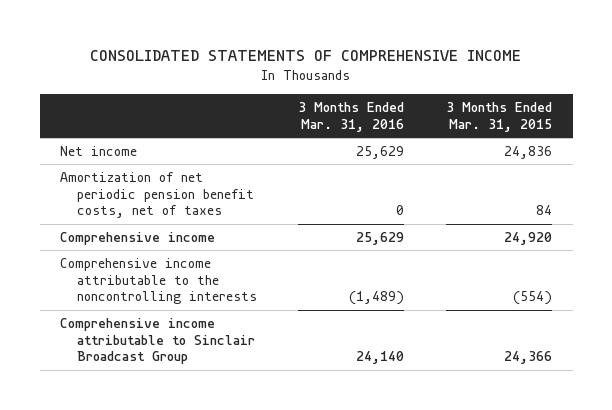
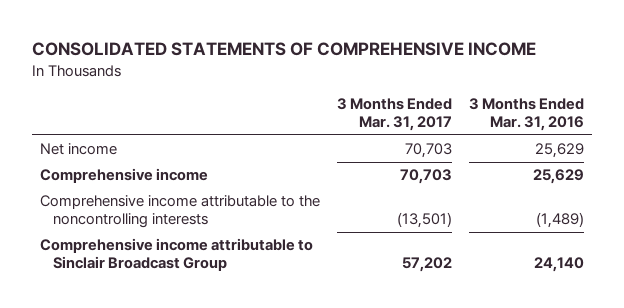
- | 3 Months Ended Mar. 31, 2016 | 3 Months Ended Mar. 31, 2015
+ | 3 Months Ended Mar. 31, 2017 | 3 Months Ended Mar. 31, 2016
- Amortization of net periodic pension benefit costs, net of taxes | 0 | 84

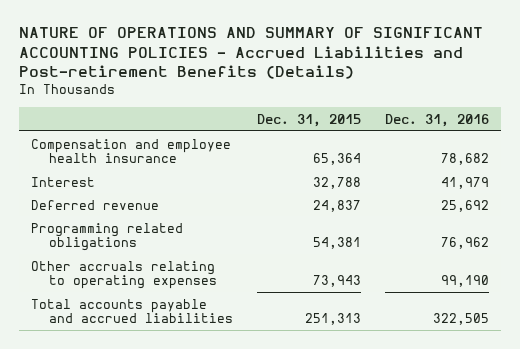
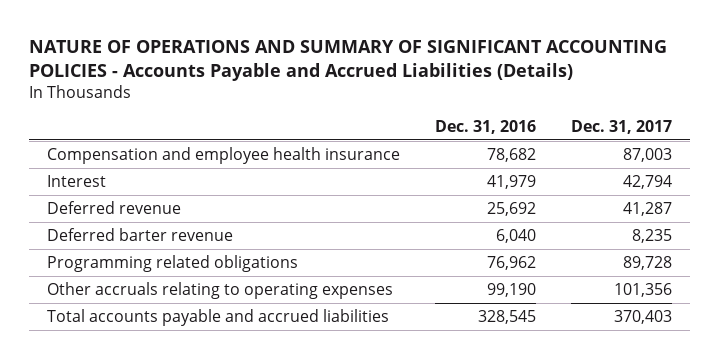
- NATURE OF OPERATIONS AND SUMMARY OF SIGNIFICANT ACCOUNTING POLICIES - Accrued Liabilities and Post-retirement Benefits (Details)
+ NATURE OF OPERATIONS AND SUMMARY OF SIGNIFICANT ACCOUNTING POLICIES - Accounts Payable and Accrued Liabilities (Details)
- | Dec. 31, 2015 | Dec. 31, 2016
+ | Dec. 31, 2016 | Dec. 31, 2017
+ Deferred barter revenue | 6,040 | 8,235
- Total accounts payable and accrued liabilities | 251,313 | 322,505
+ Total accounts payable and accrued liabilities | 328,545 | 370,403

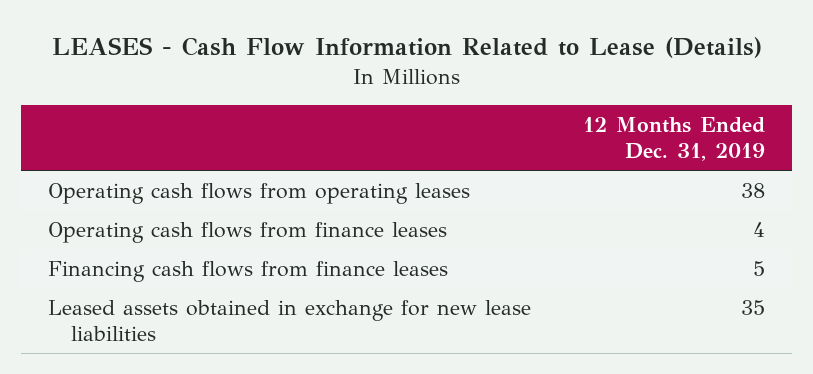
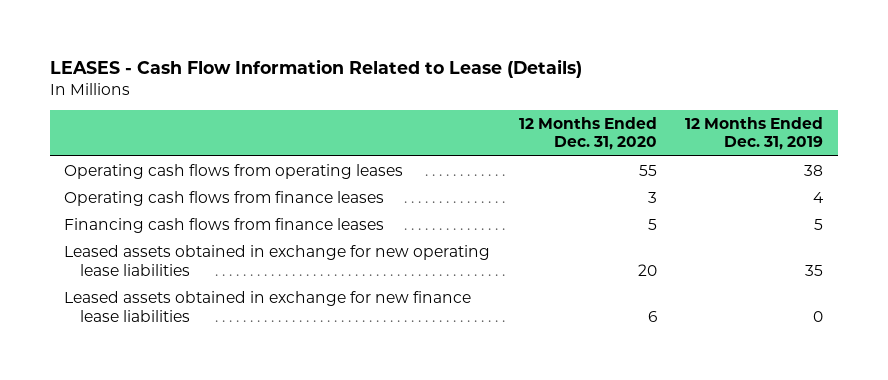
- | 12 Months Ended Dec. 31, 2019
+ | 12 Months Ended Dec. 31, 2020 | 12 Months Ended Dec. 31, 2019
- Leased assets obtained in exchange for new lease liabilities | 35
+ Leased assets obtained in exchange for new operating lease liabilities | 20 | 35
+ Leased assets obtained in exchange for new finance lease liabilities | 6 | 0

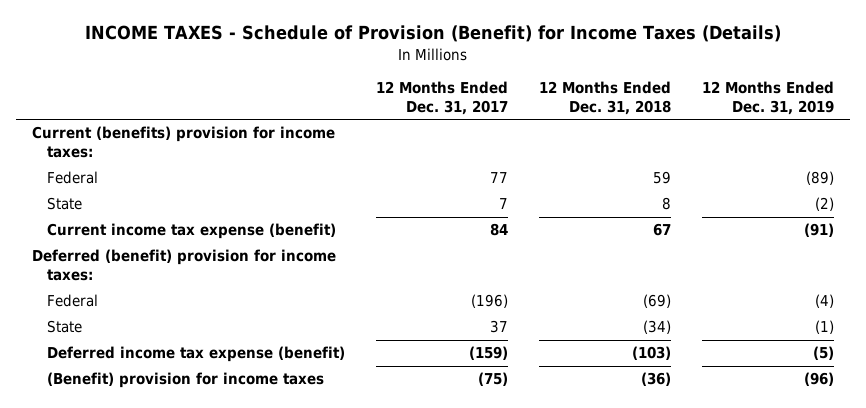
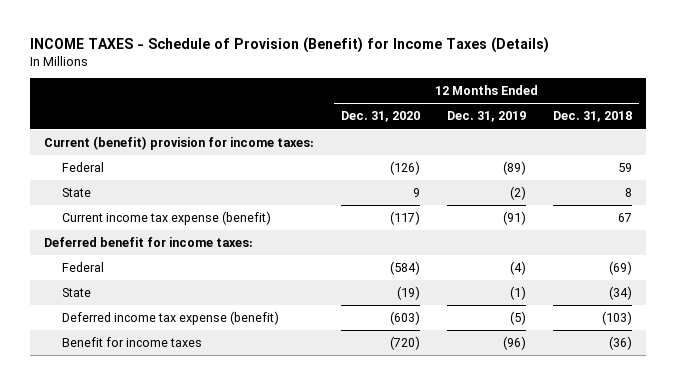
- | 12 Months Ended Dec. 31, 2017 | 12 Months Ended Dec. 31, 2018 | 12 Months Ended Dec. 31, 2019
+ | 12 Months Ended Dec. 31, 2020 | 12 Months Ended Dec. 31, 2019 | 12 Months Ended Dec. 31, 2018
- Current (benefits) provision for income taxes:
+ Current (benefit) provision for income taxes:
- Deferred (benefit) provision for income taxes:
+ Deferred benefit for income taxes:
- (Benefit) provision for income taxes | (75) | (36) | (96)
+ Benefit for income taxes | (720) | (96) | (36)

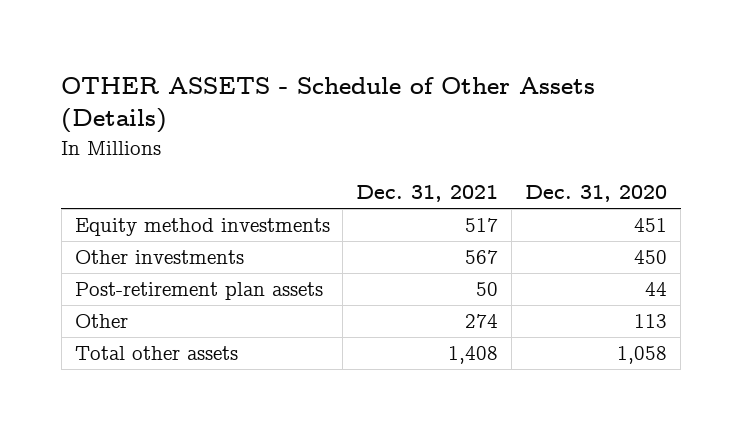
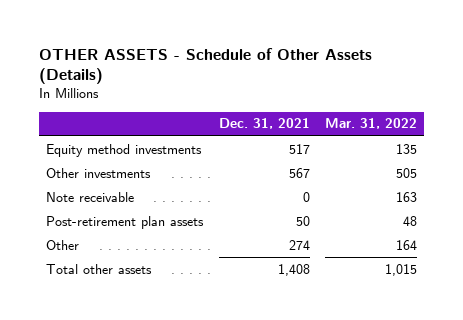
- | Dec. 31, 2021 | Dec. 31, 2020
+ | Dec. 31, 2021 | Mar. 31, 2022
+ Note receivable | 0 | 163

